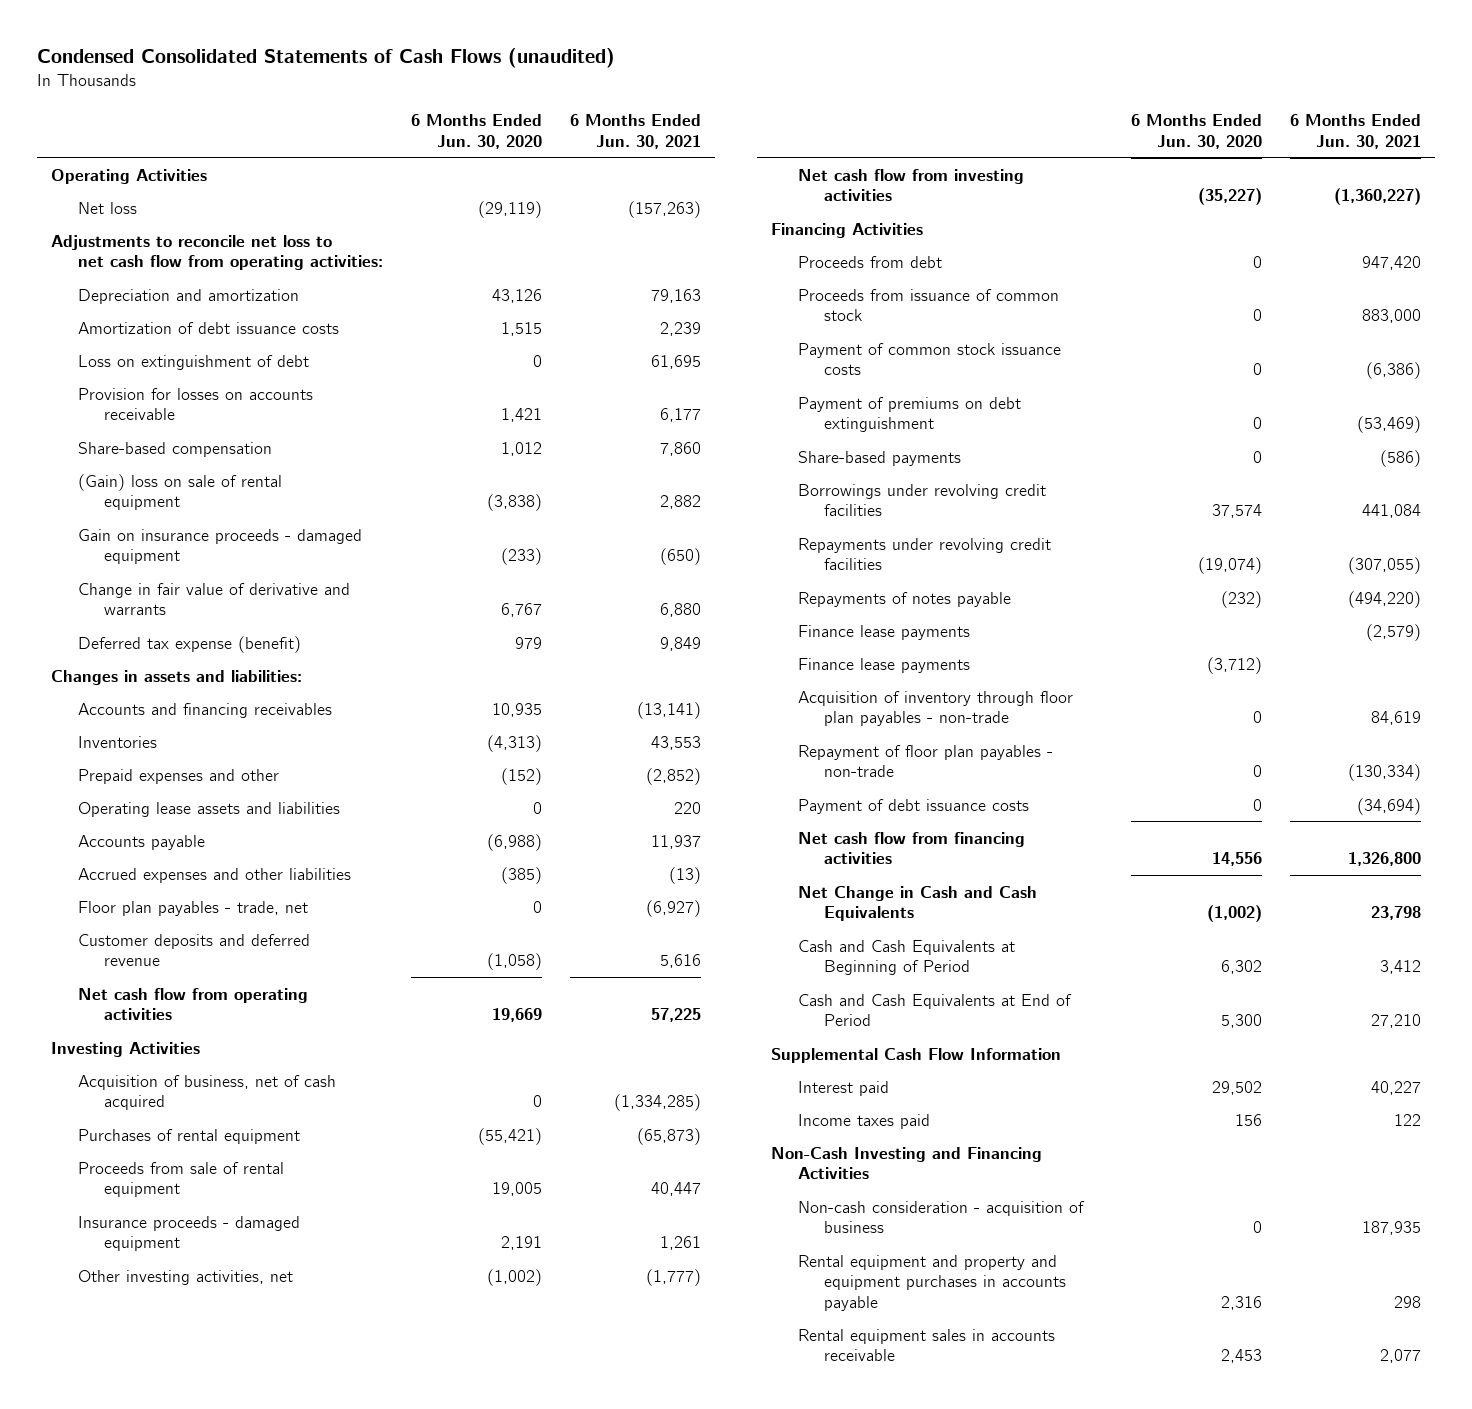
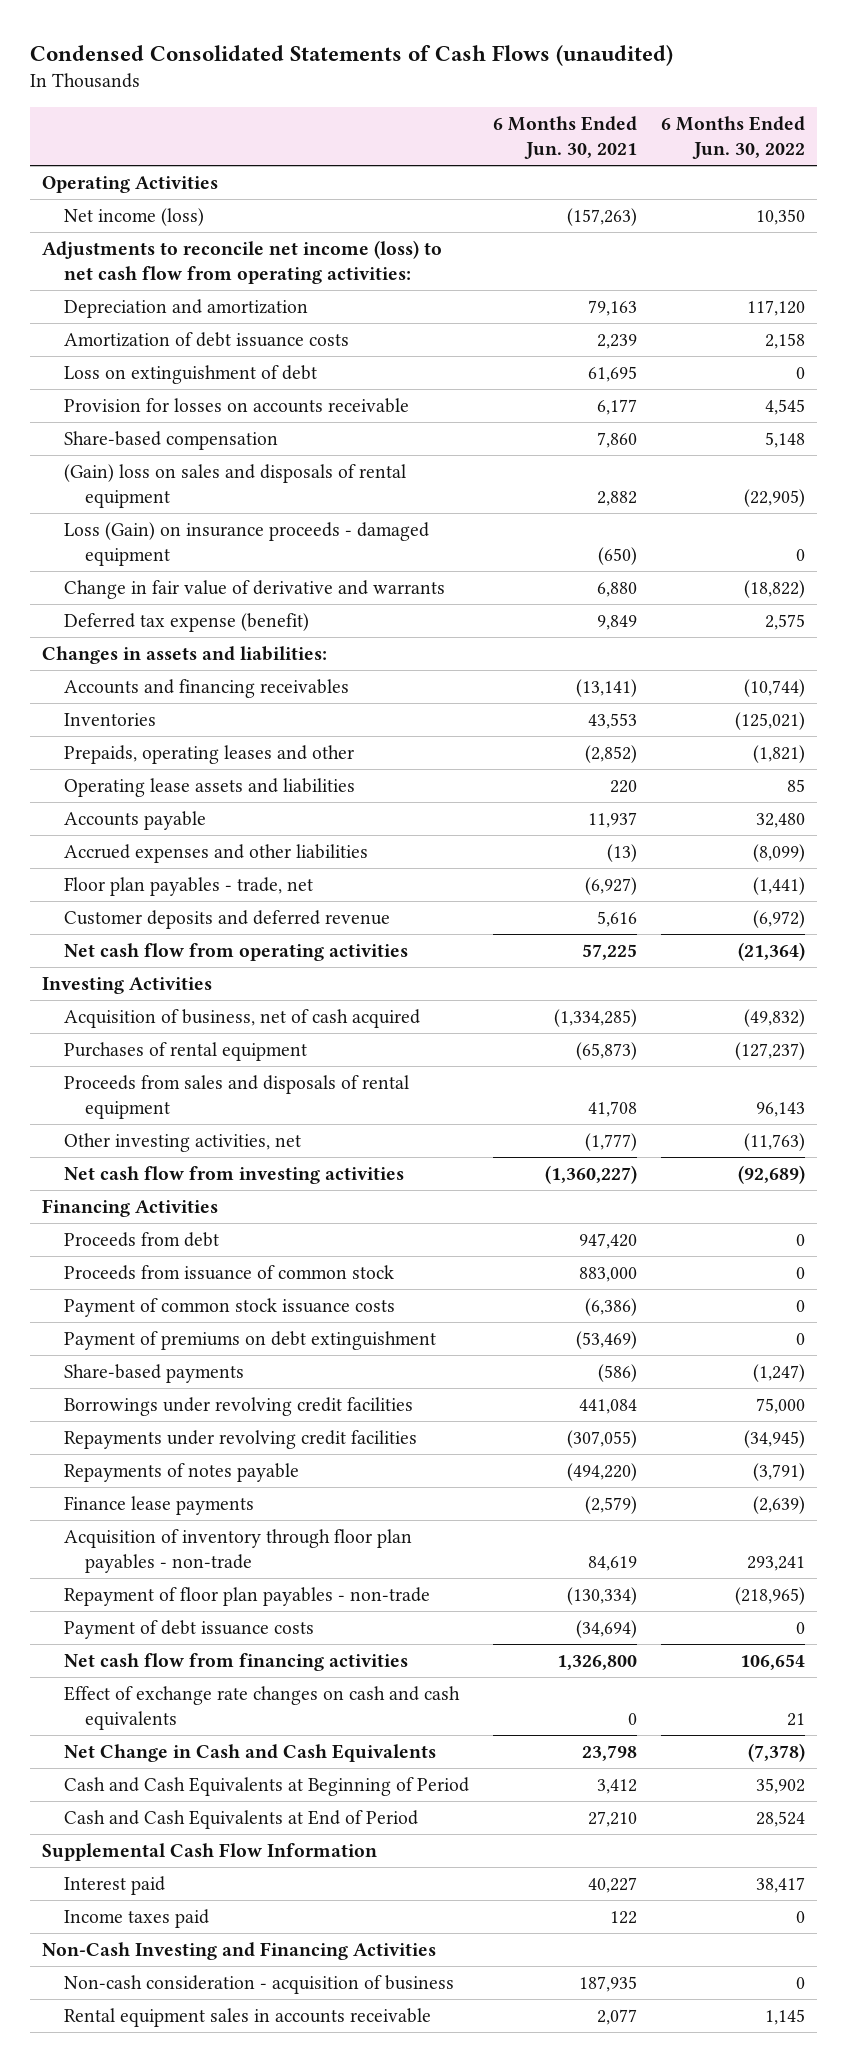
- | 6 Months Ended Jun. 30, 2020 | 6 Months Ended Jun. 30, 2021
+ | 6 Months Ended Jun. 30, 2021 | 6 Months Ended Jun. 30, 2022
- Net loss | (29,119) | (157,263)
- Adjustments to reconcile net loss to net cash flow from operating activities:
+ Net income (loss) | (157,263) | 10,350
+ Adjustments to reconcile net income (loss) to net cash flow from operating activities:
- (Gain) loss on sale of rental equipment | (3,838) | 2,882
- Gain on insurance proceeds - damaged equipment | (233) | (650)
+ (Gain) loss on sales and disposals of rental equipment | 2,882 | (22,905)
+ Loss (Gain) on insurance proceeds - damaged equipment | (650) | 0
- Prepaid expenses and other | (152) | (2,852)
+ Prepaids, operating leases and other | (2,852) | (1,821)
- Proceeds from sale of rental equipment | 19,005 | 40,447
- Insurance proceeds - damaged equipment | 2,191 | 1,261
+ Proceeds from sales and disposals of rental equipment | 41,708 | 96,143
- Finance lease payments | (3,712) |
+ Effect of exchange rate changes on cash and cash equivalents | 0 | 21
- Rental equipment and property and equipment purchases in accounts payable | 2,316 | 298

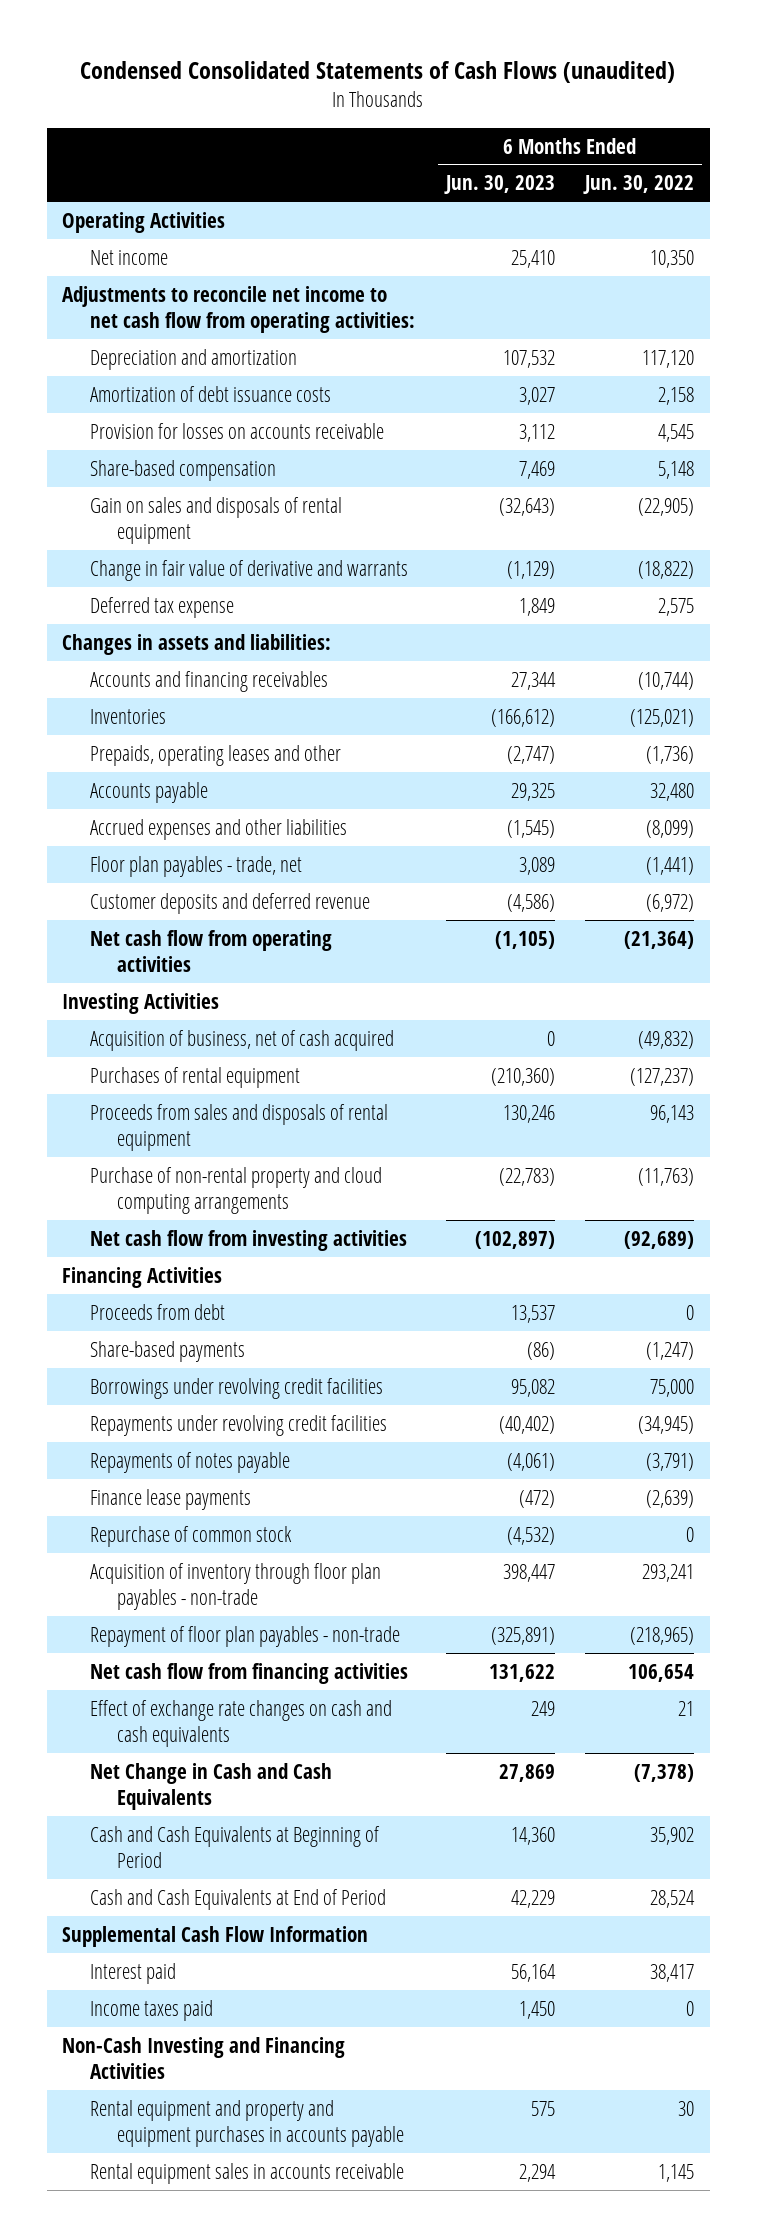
- | 6 Months Ended Jun. 30, 2021 | 6 Months Ended Jun. 30, 2022
+ | 6 Months Ended Jun. 30, 2023 | 6 Months Ended Jun. 30, 2022
- Net income (loss) | (157,263) | 10,350
- Adjustments to reconcile net income (loss) to net cash flow from operating activities:
+ Net income | 25,410 | 10,350
+ Adjustments to reconcile net income to net cash flow from operating activities:
- Loss on extinguishment of debt | 61,695 | 0
- (Gain) loss on sales and disposals of rental equipment | 2,882 | (22,905)
- Loss (Gain) on insurance proceeds - damaged equipment | (650) | 0
+ Gain on sales and disposals of rental equipment | (32,643) | (22,905)
- Deferred tax expense (benefit) | 9,849 | 2,575
+ Deferred tax expense | 1,849 | 2,575
- Prepaids, operating leases and other | (2,852) | (1,821)
- Operating lease assets and liabilities | 220 | 85
+ Prepaids, operating leases and other | (2,747) | (1,736)
- Other investing activities, net | (1,777) | (11,763)
+ Purchase of non-rental property and cloud computing arrangements | (22,783) | (11,763)
- Proceeds from issuance of common stock | 883,000 | 0
- Payment of common stock issuance costs | (6,386) | 0
- Payment of premiums on debt extinguishment | (53,469) | 0
+ Repurchase of common stock | (4,532) | 0
- Payment of debt issuance costs | (34,694) | 0
- Non-cash consideration - acquisition of business | 187,935 | 0
+ Rental equipment and property and equipment purchases in accounts payable | 575 | 30

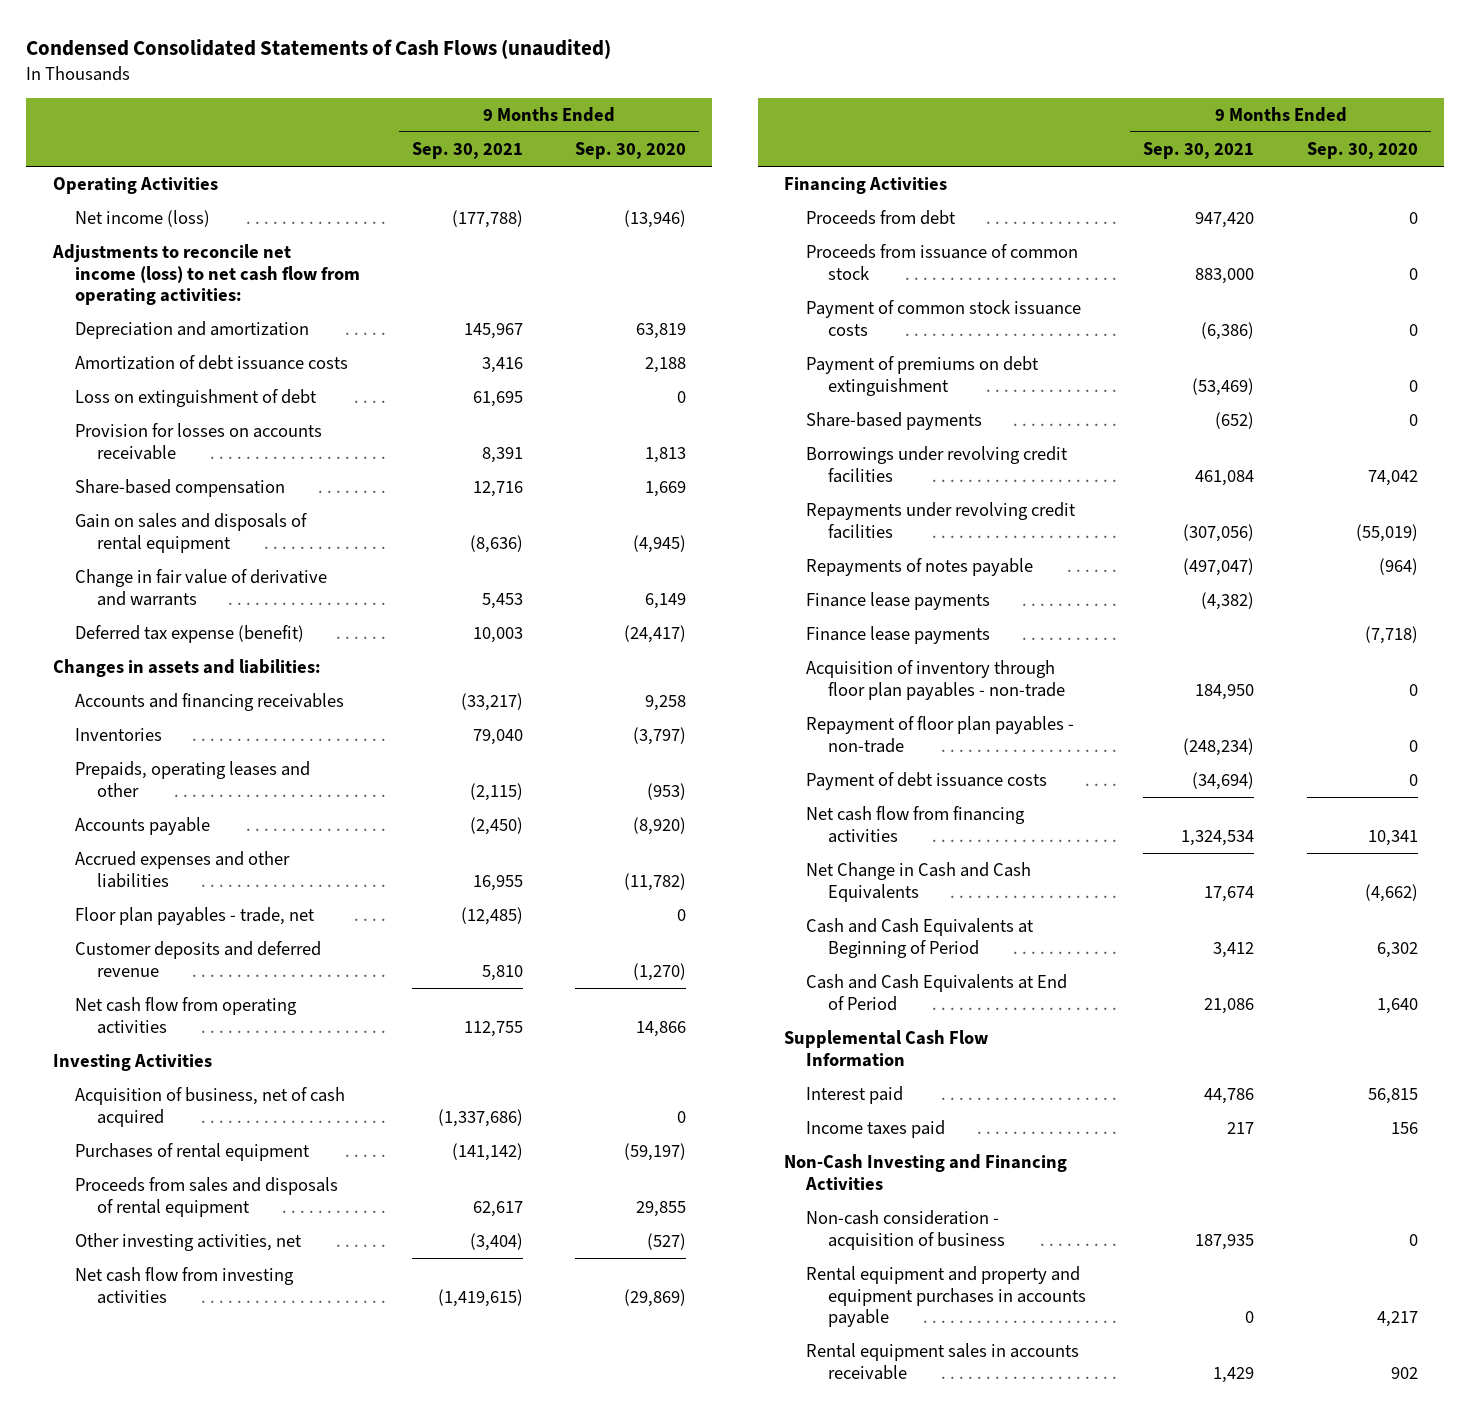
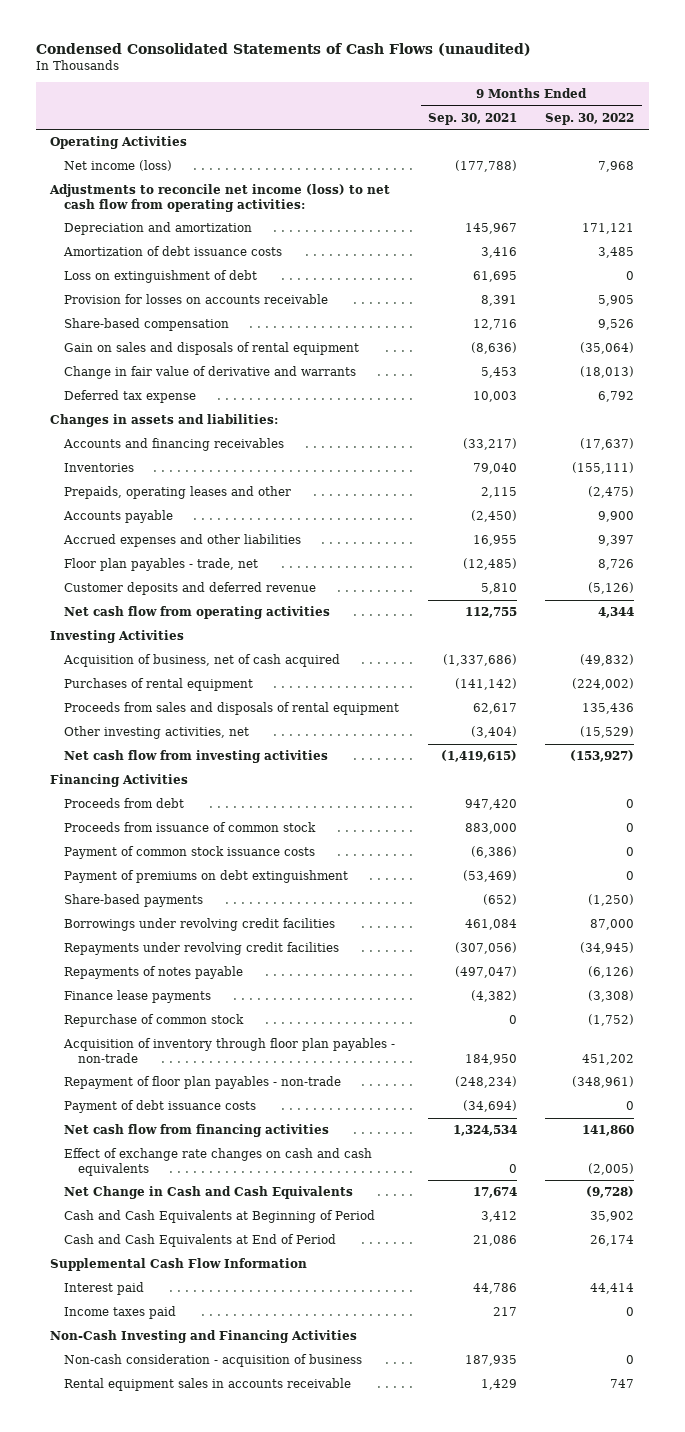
- | 9 Months Ended Sep. 30, 2021 | 9 Months Ended Sep. 30, 2020
+ | 9 Months Ended Sep. 30, 2021 | 9 Months Ended Sep. 30, 2022
- Deferred tax expense (benefit) | 10,003 | (24,417)
+ Deferred tax expense | 10,003 | 6,792
- Prepaids, operating leases and other | (2,115) | (953)
+ Prepaids, operating leases and other | 2,115 | (2,475)
- Finance lease payments | | (7,718)
+ Repurchase of common stock | 0 | (1,752)
+ Effect of exchange rate changes on cash and cash equivalents | 0 | (2,005)
- Rental equipment and property and equipment purchases in accounts payable | 0 | 4,217

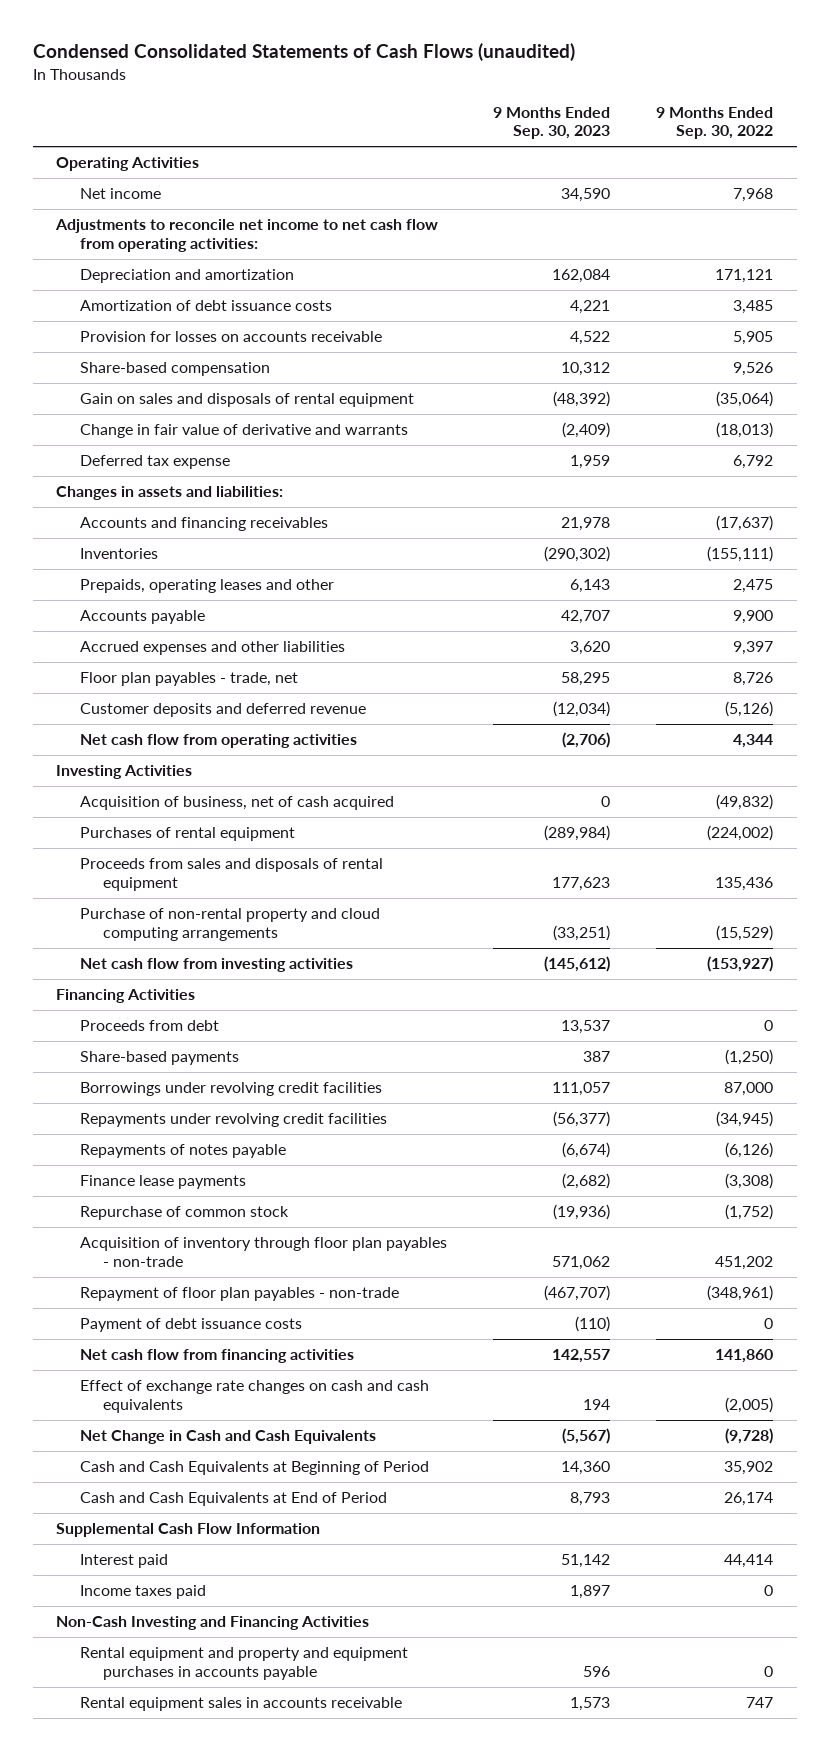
- | 9 Months Ended Sep. 30, 2021 | 9 Months Ended Sep. 30, 2022
+ | 9 Months Ended Sep. 30, 2023 | 9 Months Ended Sep. 30, 2022
- Net income (loss) | (177,788) | 7,968
- Adjustments to reconcile net income (loss) to net cash flow from operating activities:
+ Net income | 34,590 | 7,968
+ Adjustments to reconcile net income to net cash flow from operating activities:
- Loss on extinguishment of debt | 61,695 | 0
- Prepaids, operating leases and other | 2,115 | (2,475)
+ Prepaids, operating leases and other | 6,143 | 2,475
- Other investing activities, net | (3,404) | (15,529)
+ Purchase of non-rental property and cloud computing arrangements | (33,251) | (15,529)
- Proceeds from issuance of common stock | 883,000 | 0
- Payment of common stock issuance costs | (6,386) | 0
- Payment of premiums on debt extinguishment | (53,469) | 0
- Non-cash consideration - acquisition of business | 187,935 | 0
+ Rental equipment and property and equipment purchases in accounts payable | 596 | 0

